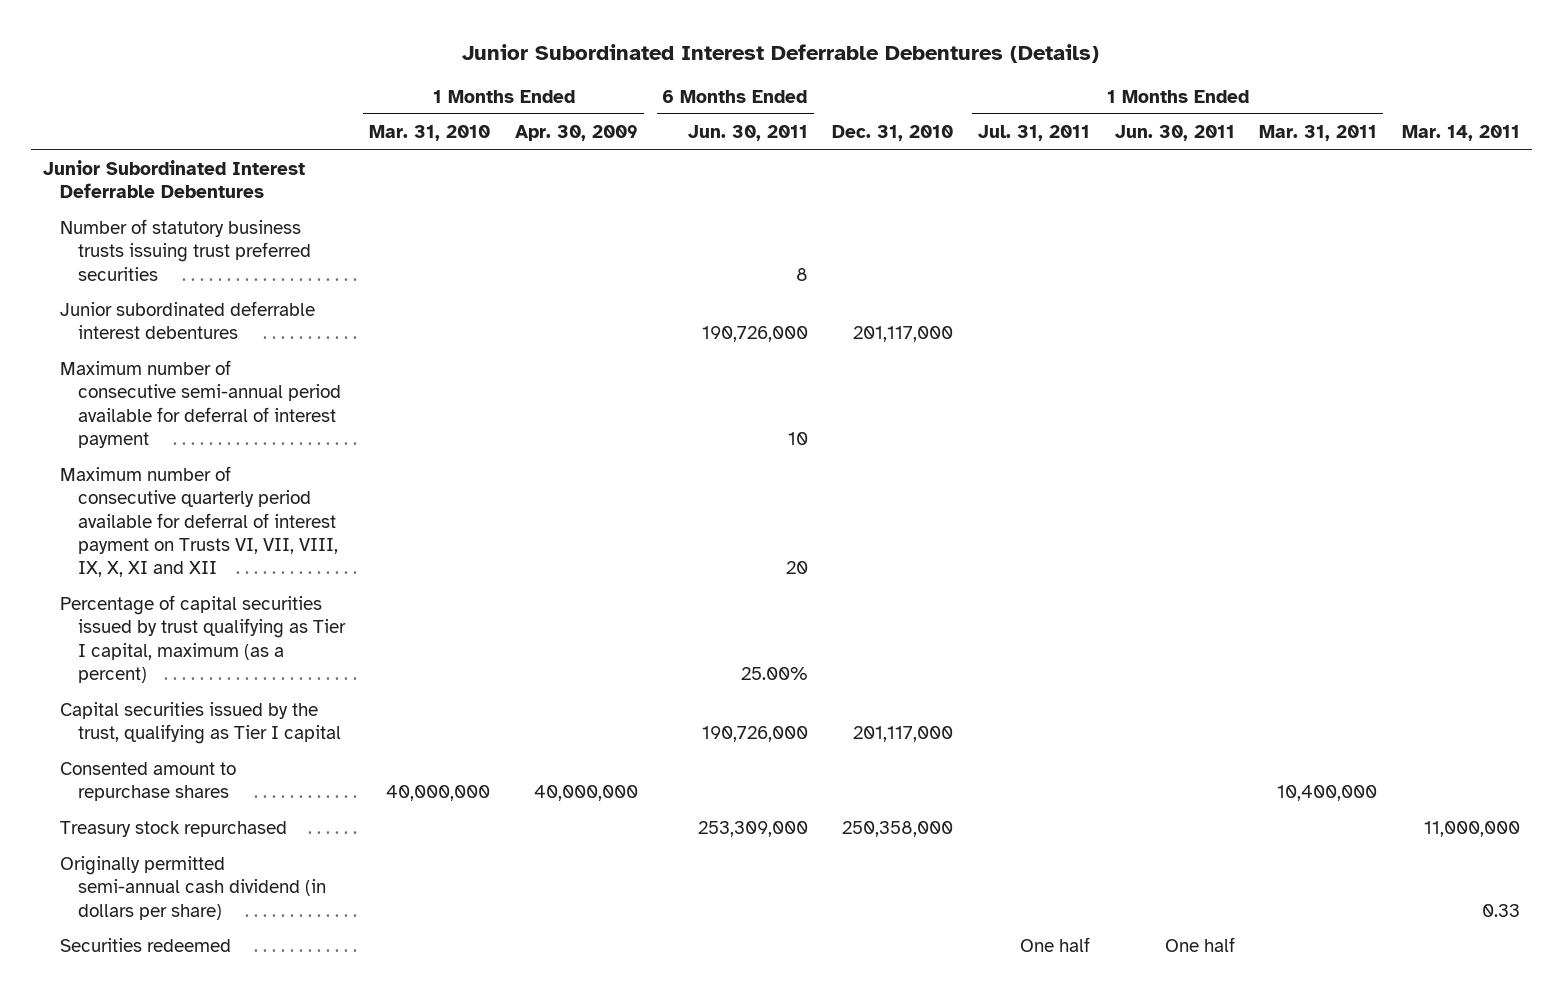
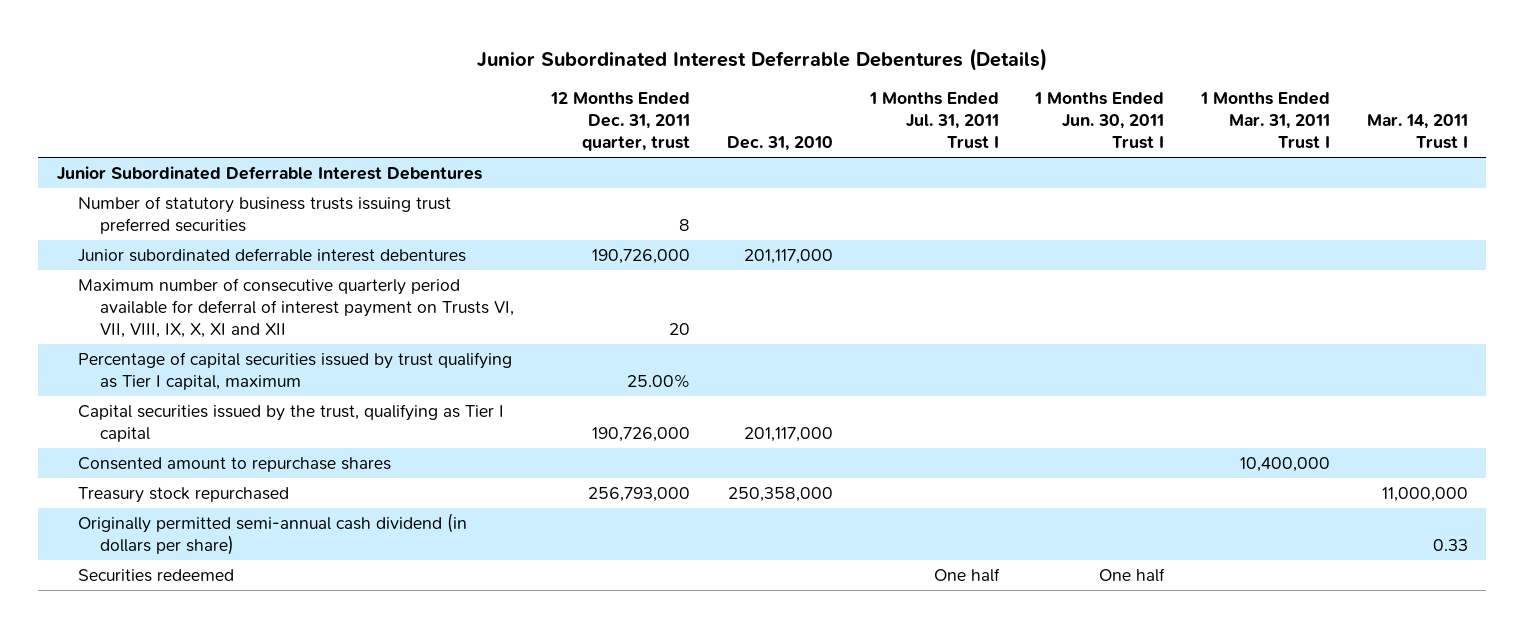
- | 1 Months Ended Mar. 31, 2010 | 1 Months Ended Apr. 30, 2009 | 6 Months Ended Jun. 30, 2011 | Dec. 31, 2010 | 1 Months Ended Jul. 31, 2011 | 1 Months Ended Jun. 30, 2011 | 1 Months Ended Mar. 31, 2011 | Mar. 14, 2011
+ | 12 Months Ended Dec. 31, 2011 quarter, trust | Dec. 31, 2010 | 1 Months Ended Jul. 31, 2011 Trust I | 1 Months Ended Jun. 30, 2011 Trust I | 1 Months Ended Mar. 31, 2011 Trust I | Mar. 14, 2011 Trust I
- Junior Subordinated Interest Deferrable Debentures
+ Junior Subordinated Deferrable Interest Debentures
- Maximum number of consecutive semi-annual period available for deferral of interest payment | | | 10 | | | | |
- Percentage of capital securities issued by trust qualifying as Tier I capital, maximum (as a percent) | | | 25.00% | | | | |
+ Percentage of capital securities issued by trust qualifying as Tier I capital, maximum | 25.00% | | | | |

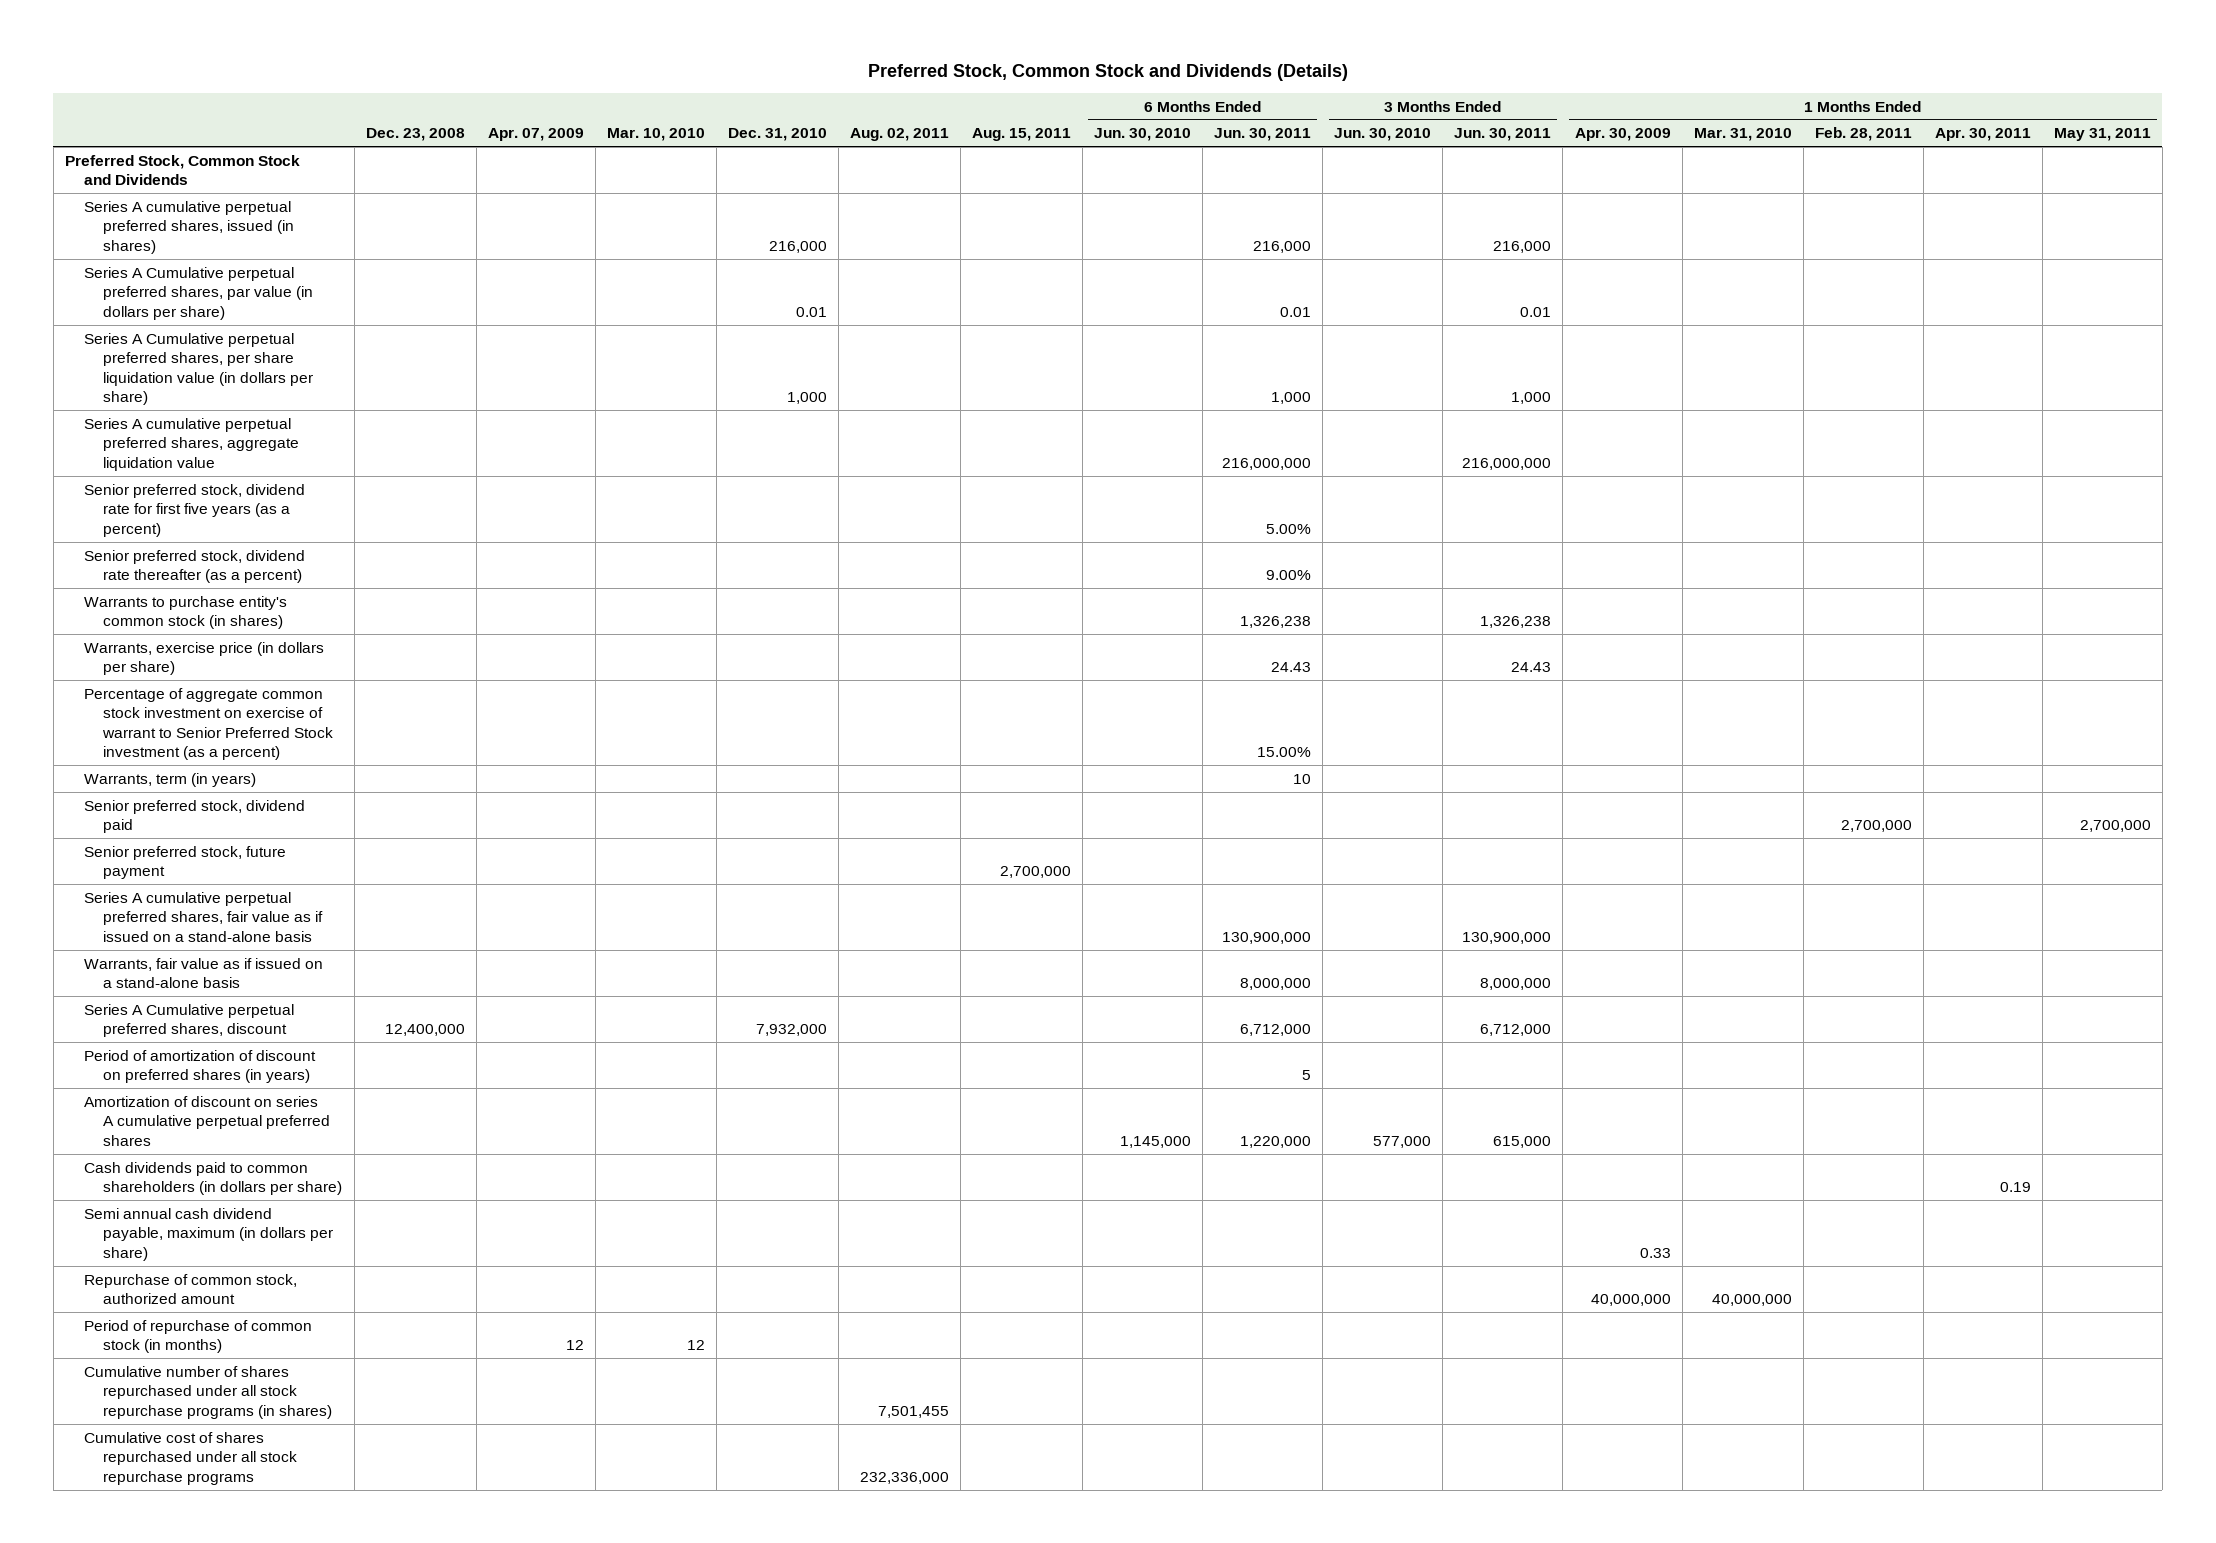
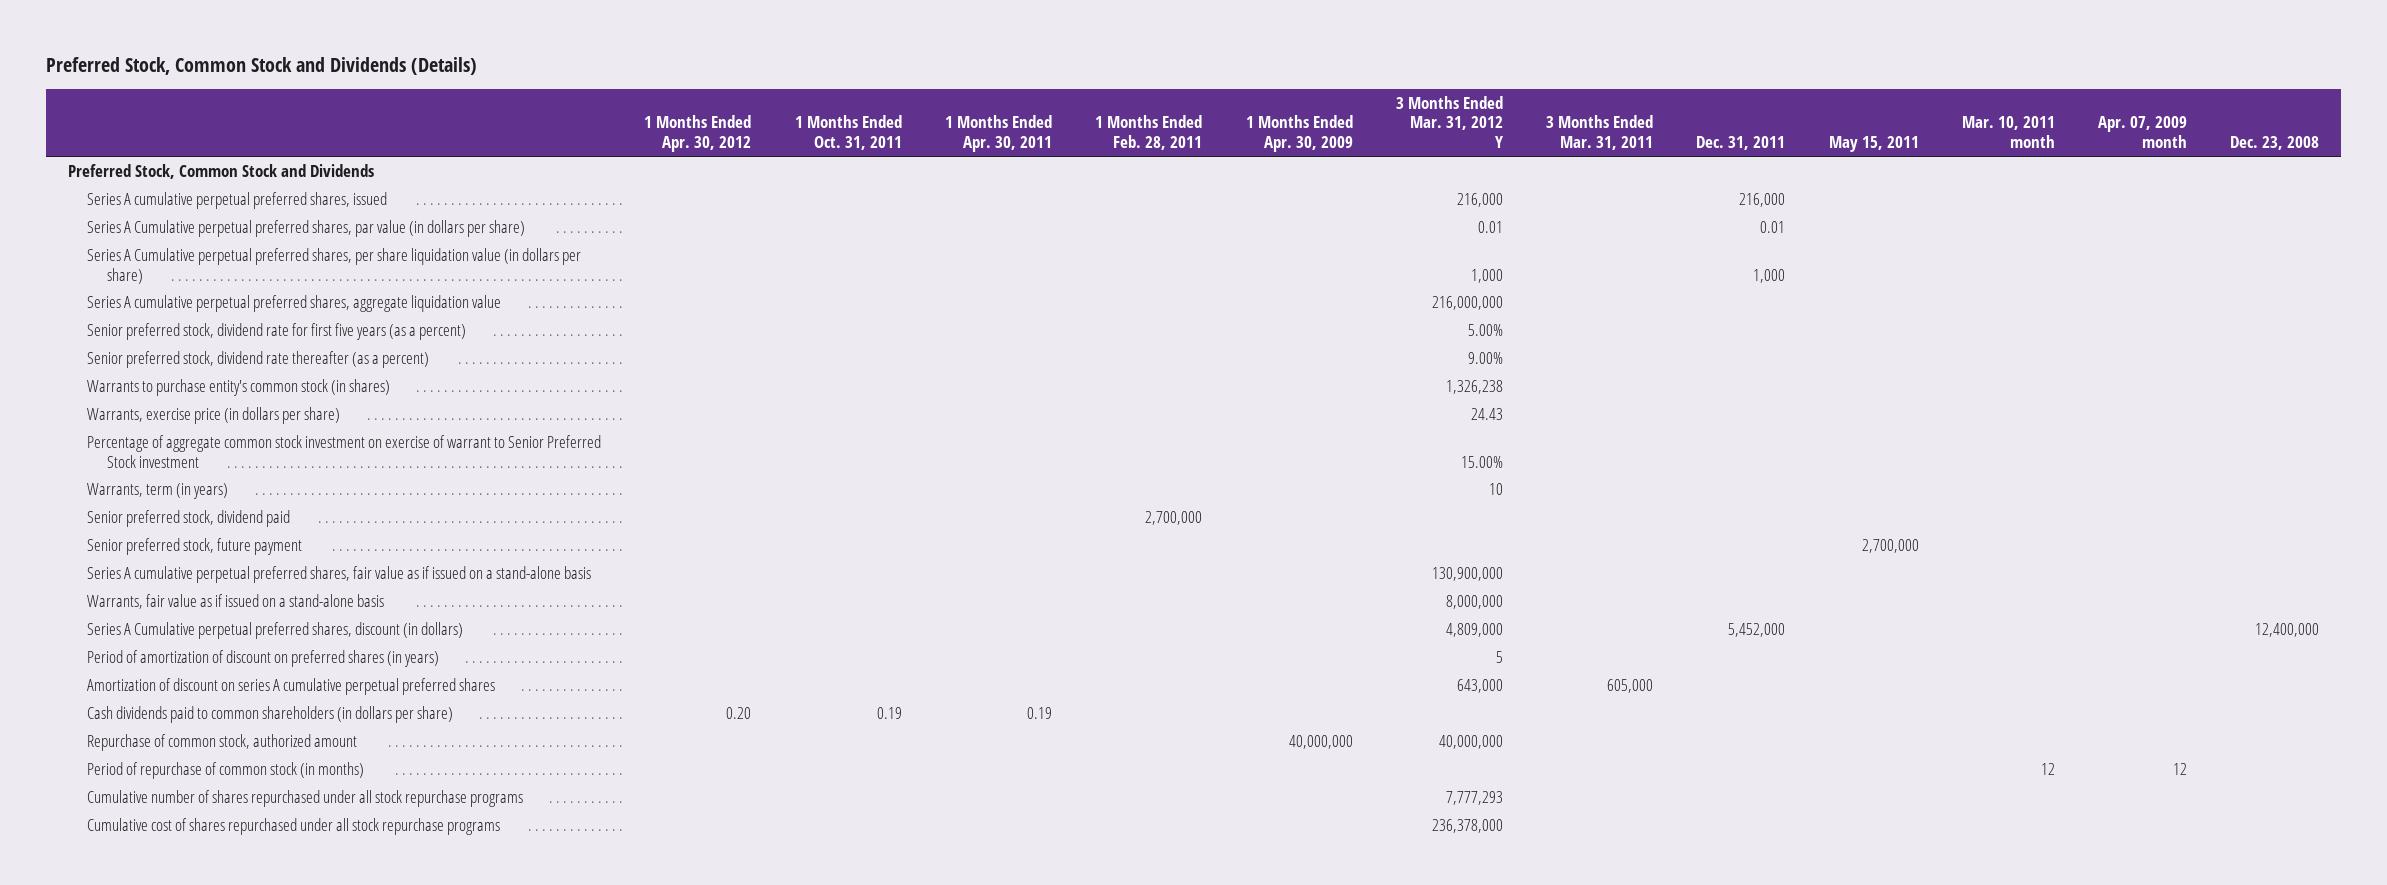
- | Dec. 23, 2008 | Apr. 07, 2009 | Mar. 10, 2010 | Dec. 31, 2010 | Aug. 02, 2011 | Aug. 15, 2011 | 6 Months Ended Jun. 30, 2010 | 6 Months Ended Jun. 30, 2011 | 3 Months Ended Jun. 30, 2010 | 3 Months Ended Jun. 30, 2011 | 1 Months Ended Apr. 30, 2009 | 1 Months Ended Mar. 31, 2010 | 1 Months Ended Feb. 28, 2011 | 1 Months Ended Apr. 30, 2011 | 1 Months Ended May 31, 2011
+ | 1 Months Ended Apr. 30, 2012 | 1 Months Ended Oct. 31, 2011 | 1 Months Ended Apr. 30, 2011 | 1 Months Ended Feb. 28, 2011 | 1 Months Ended Apr. 30, 2009 | 3 Months Ended Mar. 31, 2012 Y | 3 Months Ended Mar. 31, 2011 | Dec. 31, 2011 | May 15, 2011 | Mar. 10, 2011 month | Apr. 07, 2009 month | Dec. 23, 2008
- Series A cumulative perpetual preferred shares, issued (in shares) | | | | 216,000 | | | | 216,000 | | 216,000 | | | | |
+ Series A cumulative perpetual preferred shares, issued | | | | | | 216,000 | | 216,000 | | | |
- Percentage of aggregate common stock investment on exercise of warrant to Senior Preferred Stock investment (as a percent) | | | | | | | | 15.00% | | | | | | |
+ Percentage of aggregate common stock investment on exercise of warrant to Senior Preferred Stock investment | | | | | | 15.00% | | | | | |
- Series A Cumulative perpetual preferred shares, discount | 12,400,000 | | | 7,932,000 | | | | 6,712,000 | | 6,712,000 | | | | |
+ Series A Cumulative perpetual preferred shares, discount (in dollars) | | | | | | 4,809,000 | | 5,452,000 | | | | 12,400,000
- Semi annual cash dividend payable, maximum (in dollars per share) | | | | | | | | | | | 0.33 | | | |
- Cumulative number of shares repurchased under all stock repurchase programs (in shares) | | | | | 7,501,455 | | | | | | | | | |
+ Cumulative number of shares repurchased under all stock repurchase programs | | | | | | 7,777,293 | | | | | |

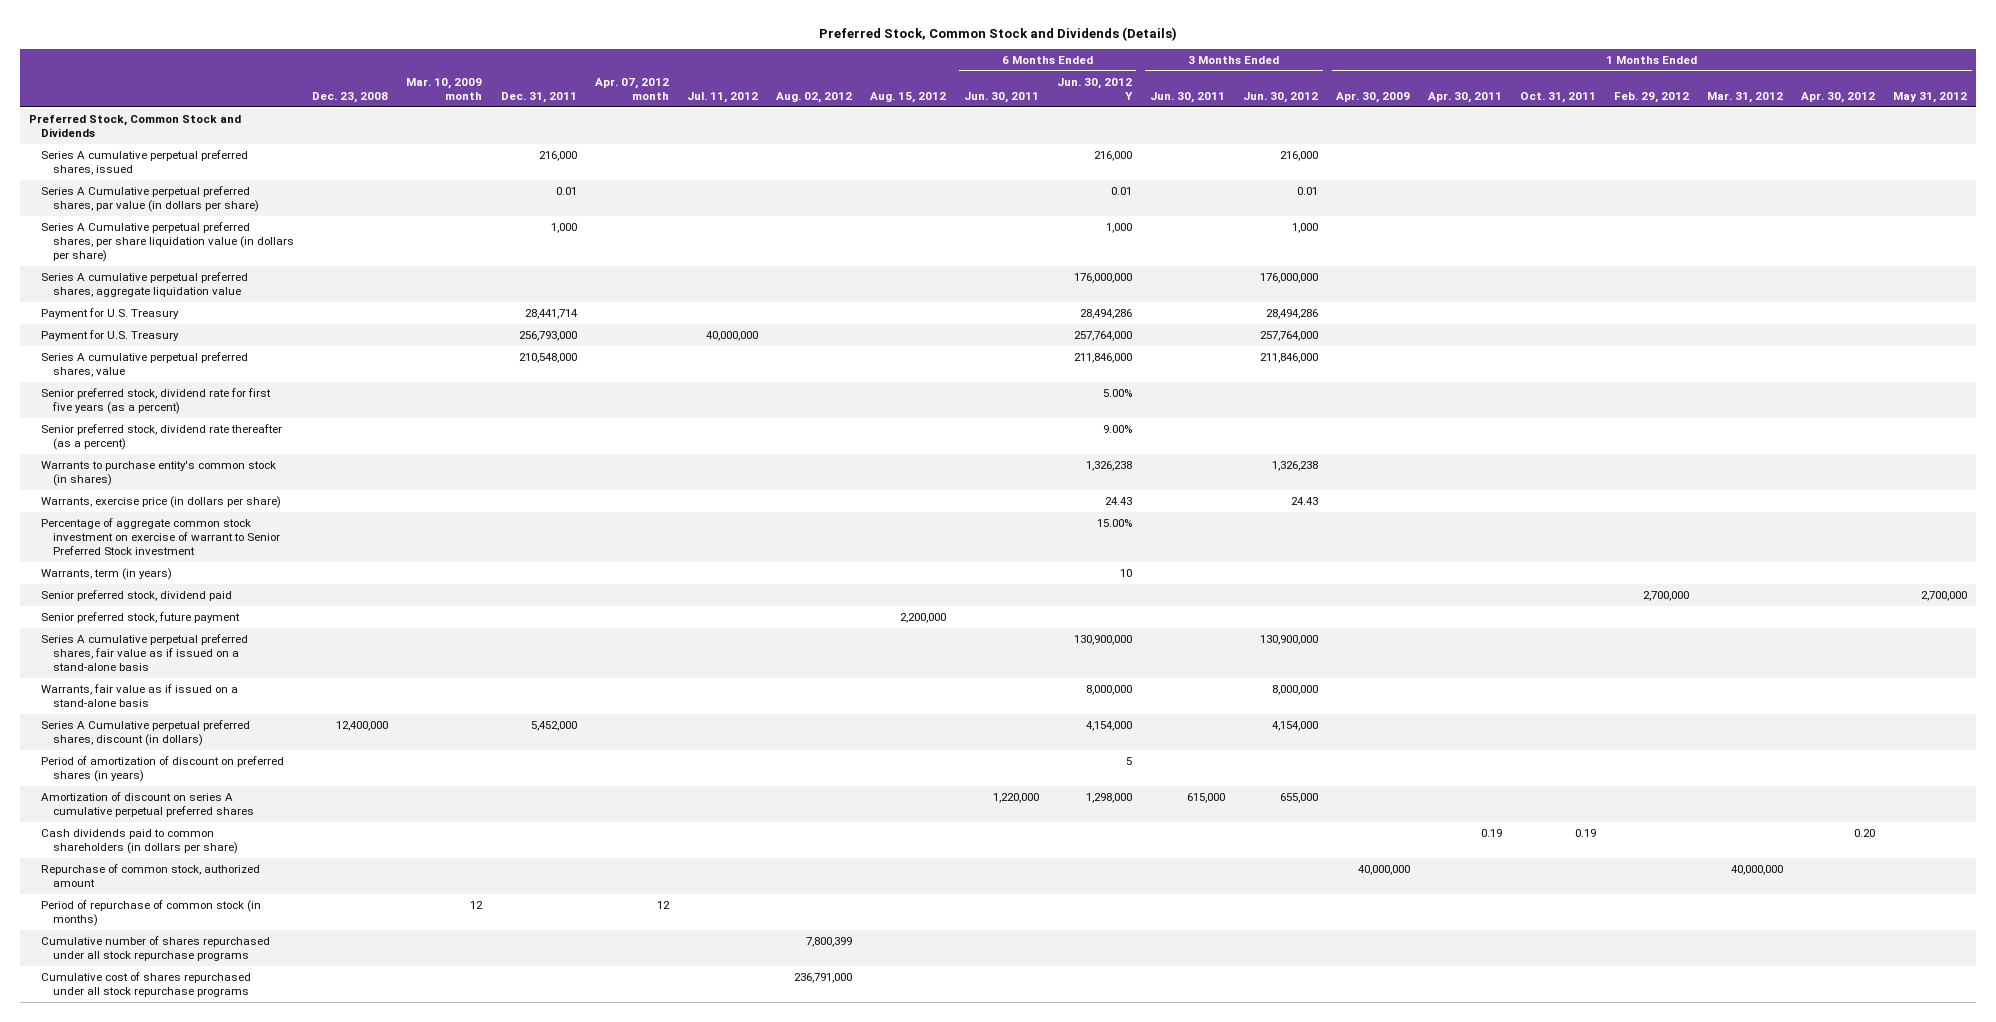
- | 1 Months Ended Apr. 30, 2012 | 1 Months Ended Oct. 31, 2011 | 1 Months Ended Apr. 30, 2011 | 1 Months Ended Feb. 28, 2011 | 1 Months Ended Apr. 30, 2009 | 3 Months Ended Mar. 31, 2012 Y | 3 Months Ended Mar. 31, 2011 | Dec. 31, 2011 | May 15, 2011 | Mar. 10, 2011 month | Apr. 07, 2009 month | Dec. 23, 2008
+ | Dec. 23, 2008 | Mar. 10, 2009 month | Dec. 31, 2011 | Apr. 07, 2012 month | Jul. 11, 2012 | Aug. 02, 2012 | Aug. 15, 2012 | 6 Months Ended Jun. 30, 2011 | 6 Months Ended Jun. 30, 2012 Y | 3 Months Ended Jun. 30, 2011 | 3 Months Ended Jun. 30, 2012 | 1 Months Ended Apr. 30, 2009 | 1 Months Ended Apr. 30, 2011 | 1 Months Ended Oct. 31, 2011 | 1 Months Ended Feb. 29, 2012 | 1 Months Ended Mar. 31, 2012 | 1 Months Ended Apr. 30, 2012 | 1 Months Ended May 31, 2012
+ Payment for U.S. Treasury | | | 28,441,714 | | | | | | 28,494,286 | | 28,494,286 | | | | | | |
+ Payment for U.S. Treasury | | | 256,793,000 | | 40,000,000 | | | | 257,764,000 | | 257,764,000 | | | | | | |
+ Series A cumulative perpetual preferred shares, value | | | 210,548,000 | | | | | | 211,846,000 | | 211,846,000 | | | | | | |

